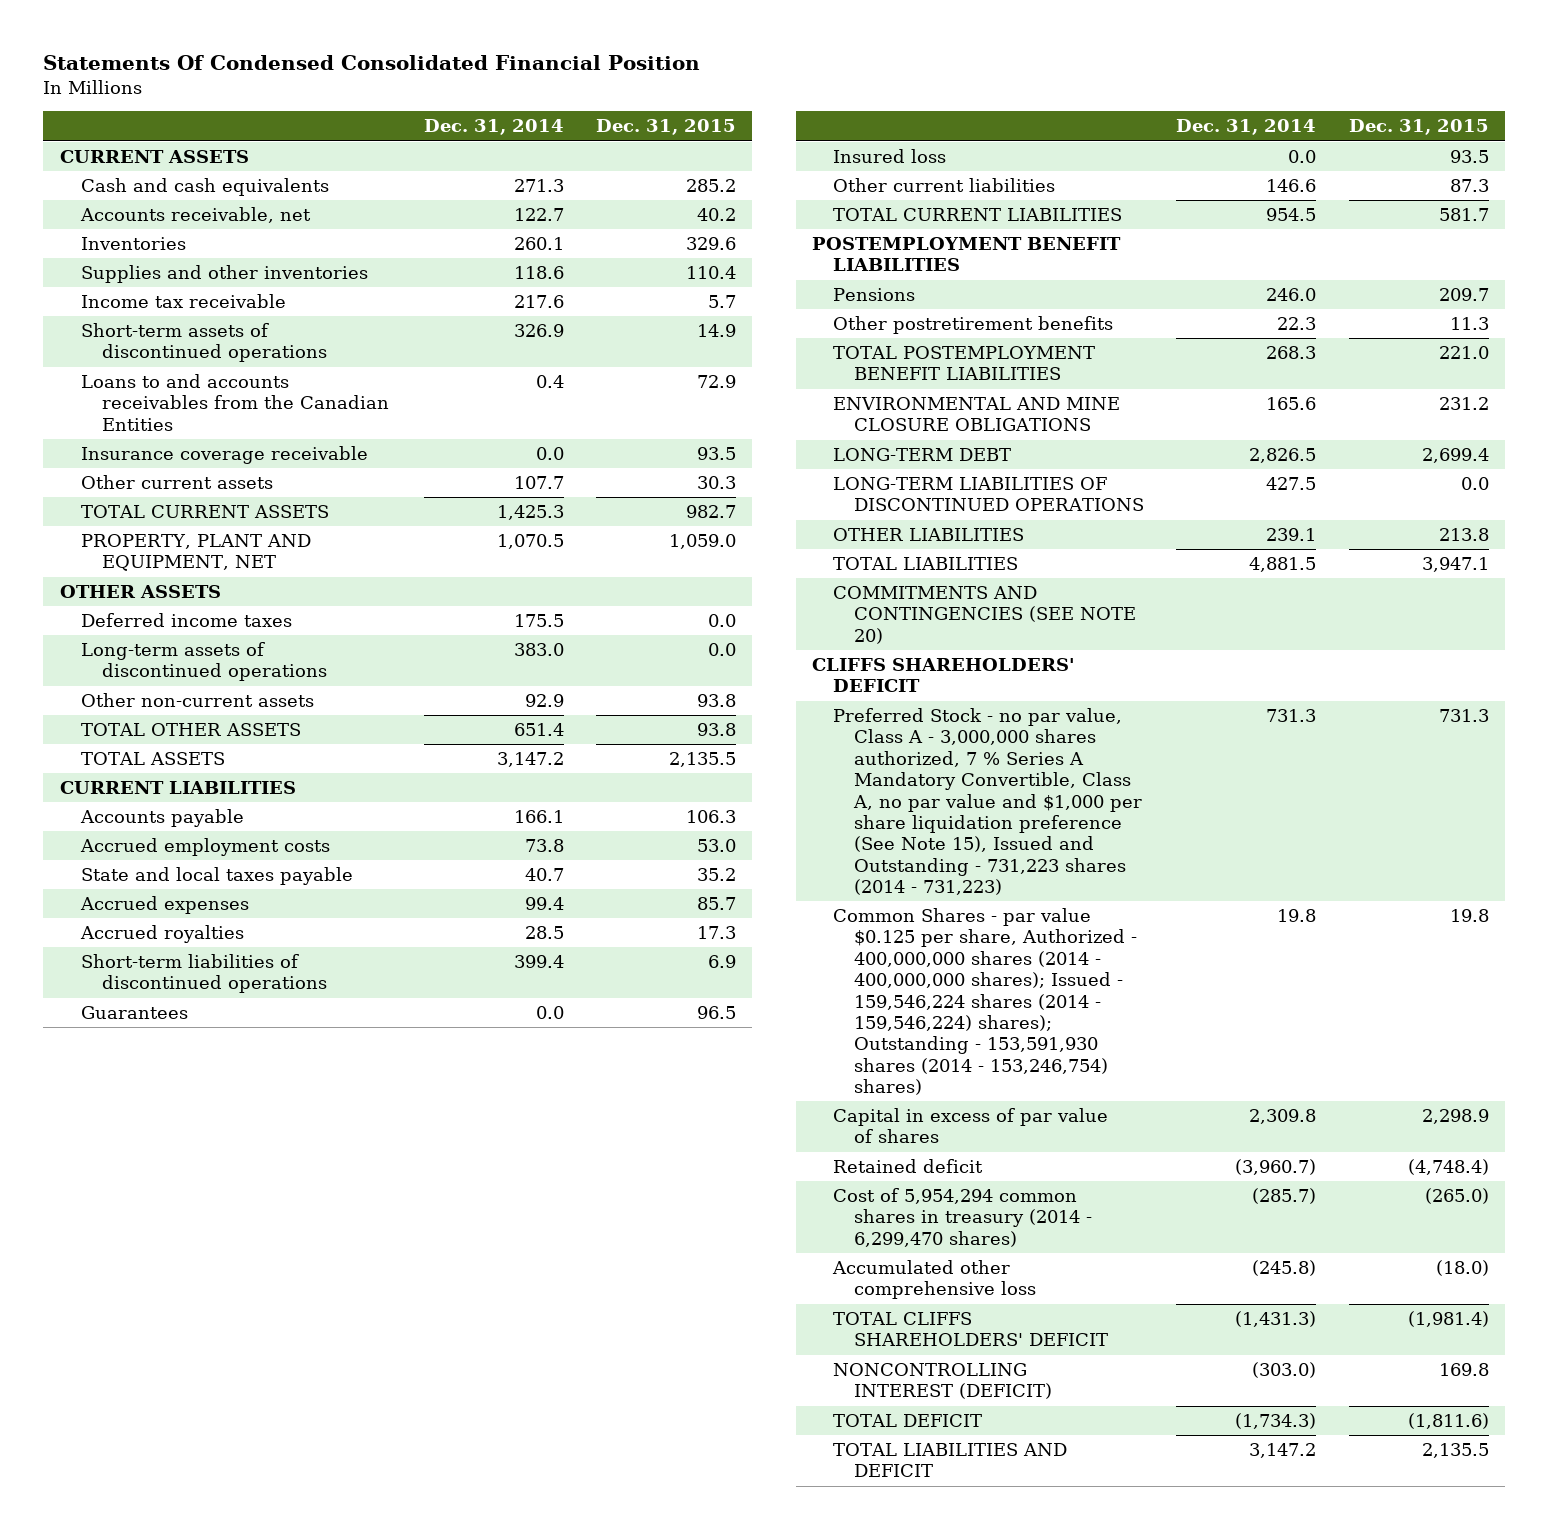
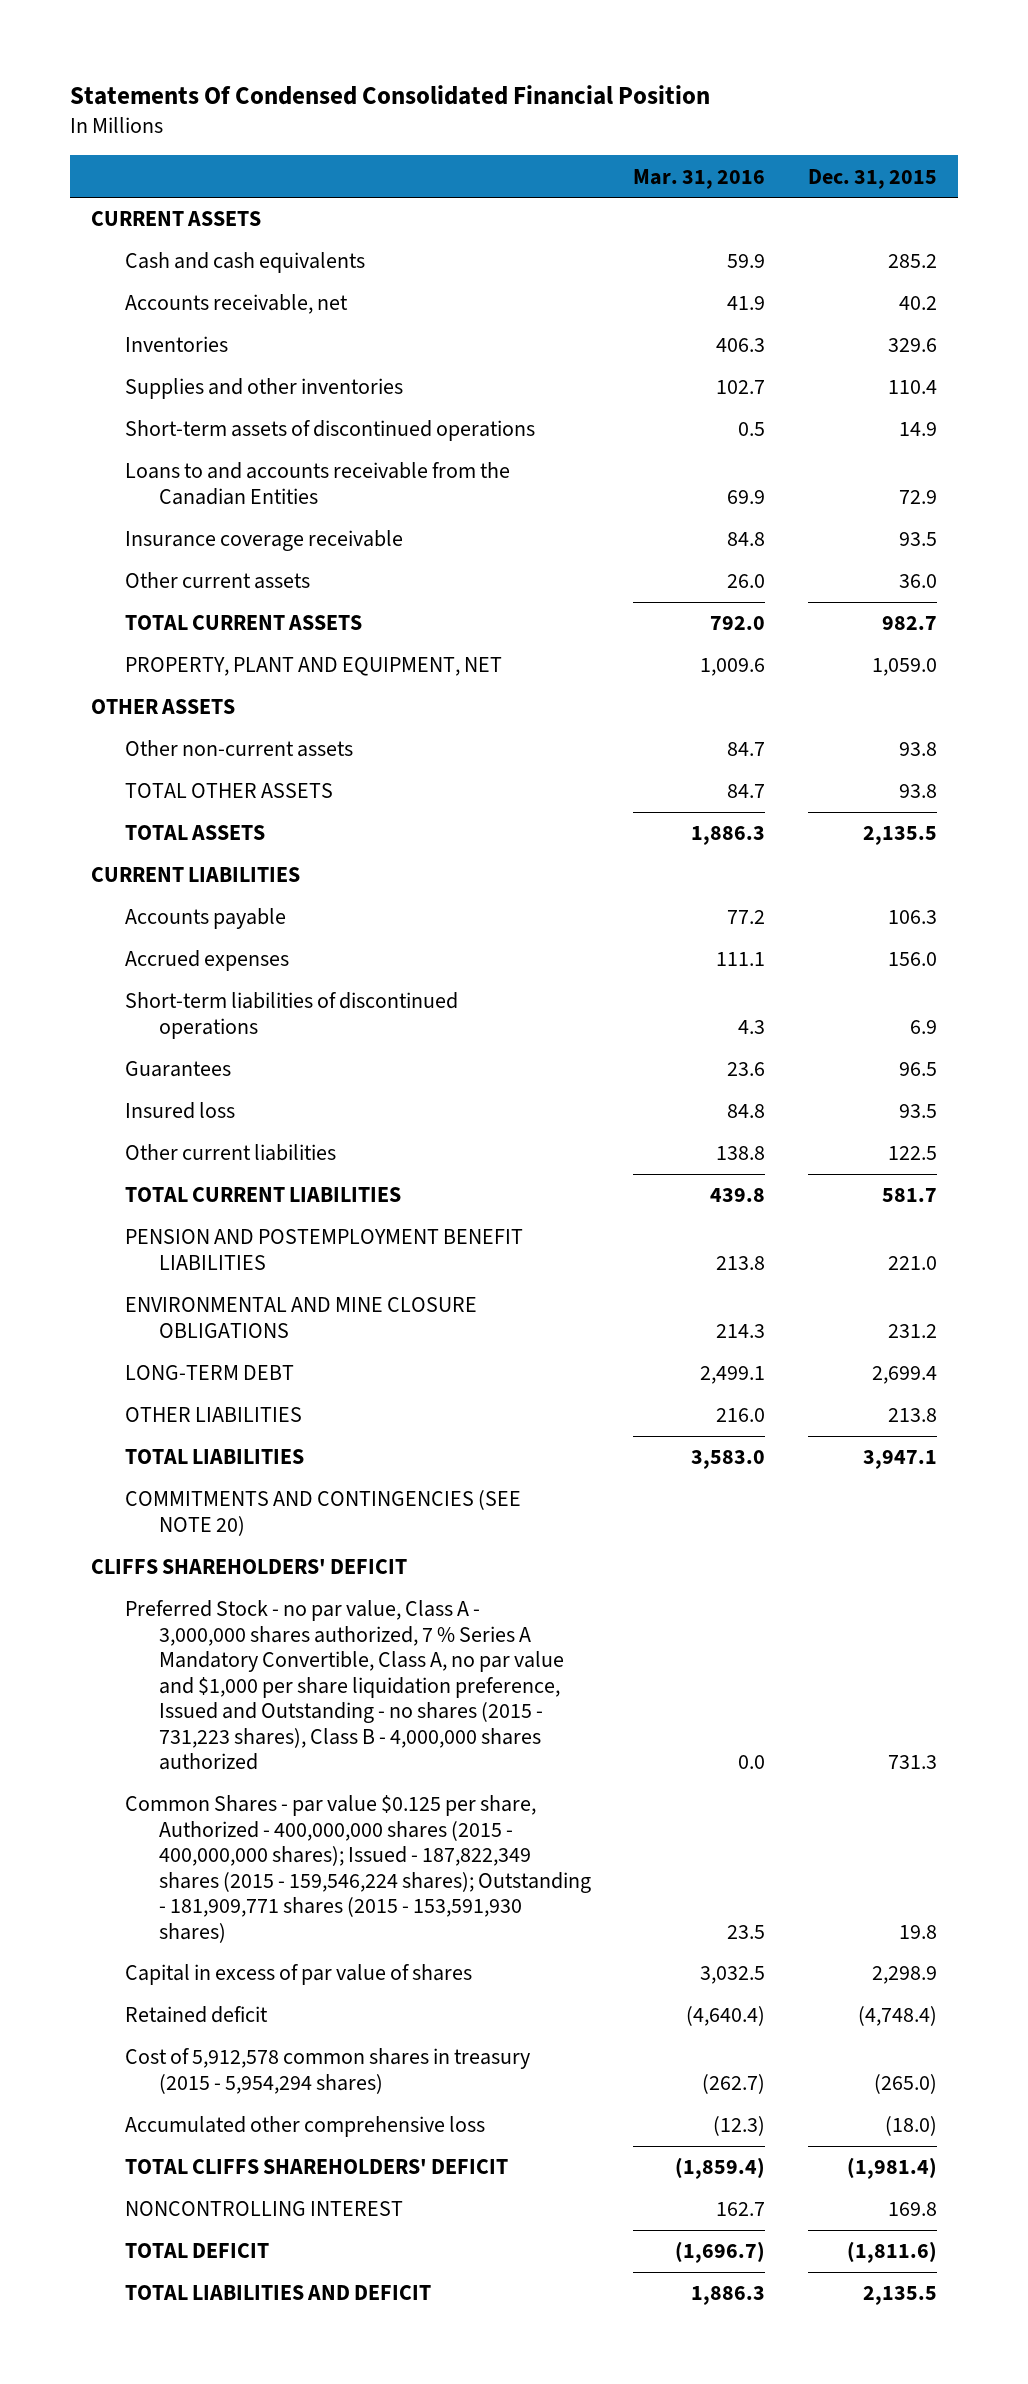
- | Dec. 31, 2014 | Dec. 31, 2015
+ | Mar. 31, 2016 | Dec. 31, 2015
- Income tax receivable | 217.6 | 5.7
- Loans to and accounts receivables from the Canadian Entities | 0.4 | 72.9
+ Loans to and accounts receivable from the Canadian Entities | 69.9 | 72.9
- Other current assets | 107.7 | 30.3
+ Other current assets | 26.0 | 36.0
- Deferred income taxes | 175.5 | 0.0
- Long-term assets of discontinued operations | 383.0 | 0.0
- Accrued employment costs | 73.8 | 53.0
- State and local taxes payable | 40.7 | 35.2
- Accrued expenses | 99.4 | 85.7
- Accrued royalties | 28.5 | 17.3
+ Accrued expenses | 111.1 | 156.0
- Other current liabilities | 146.6 | 87.3
+ Other current liabilities | 138.8 | 122.5
- POSTEMPLOYMENT BENEFIT LIABILITIES
- Pensions | 246.0 | 209.7
- Other postretirement benefits | 22.3 | 11.3
- TOTAL POSTEMPLOYMENT BENEFIT LIABILITIES | 268.3 | 221.0
+ PENSION AND POSTEMPLOYMENT BENEFIT LIABILITIES | 213.8 | 221.0
- LONG-TERM LIABILITIES OF DISCONTINUED OPERATIONS | 427.5 | 0.0
- Preferred Stock - no par value, Class A - 3,000,000 shares authorized, 7 % Series A Mandatory Convertible, Class A, no par value and $1,000 per share liquidation preference (See Note 15), Issued and Outstanding - 731,223 shares (2014 - 731,223) | 731.3 | 731.3
- Common Shares - par value $0.125 per share, Authorized - 400,000,000 shares (2014 - 400,000,000 shares); Issued - 159,546,224 shares (2014 - 159,546,224) shares); Outstanding - 153,591,930 shares (2014 - 153,246,754) shares) | 19.8 | 19.8
+ Preferred Stock - no par value, Class A - 3,000,000 shares authorized, 7 % Series A Mandatory Convertible, Class A, no par value and $1,000 per share liquidation preference, Issued and Outstanding - no shares (2015 - 731,223 shares), Class B - 4,000,000 shares authorized | 0.0 | 731.3
+ Common Shares - par value $0.125 per share, Authorized - 400,000,000 shares (2015 - 400,000,000 shares); Issued - 187,822,349 shares (2015 - 159,546,224 shares); Outstanding - 181,909,771 shares (2015 - 153,591,930 shares) | 23.5 | 19.8
- Cost of 5,954,294 common shares in treasury (2014 - 6,299,470 shares) | (285.7) | (265.0)
+ Cost of 5,912,578 common shares in treasury (2015 - 5,954,294 shares) | (262.7) | (265.0)
- NONCONTROLLING INTEREST (DEFICIT) | (303.0) | 169.8
+ NONCONTROLLING INTEREST | 162.7 | 169.8

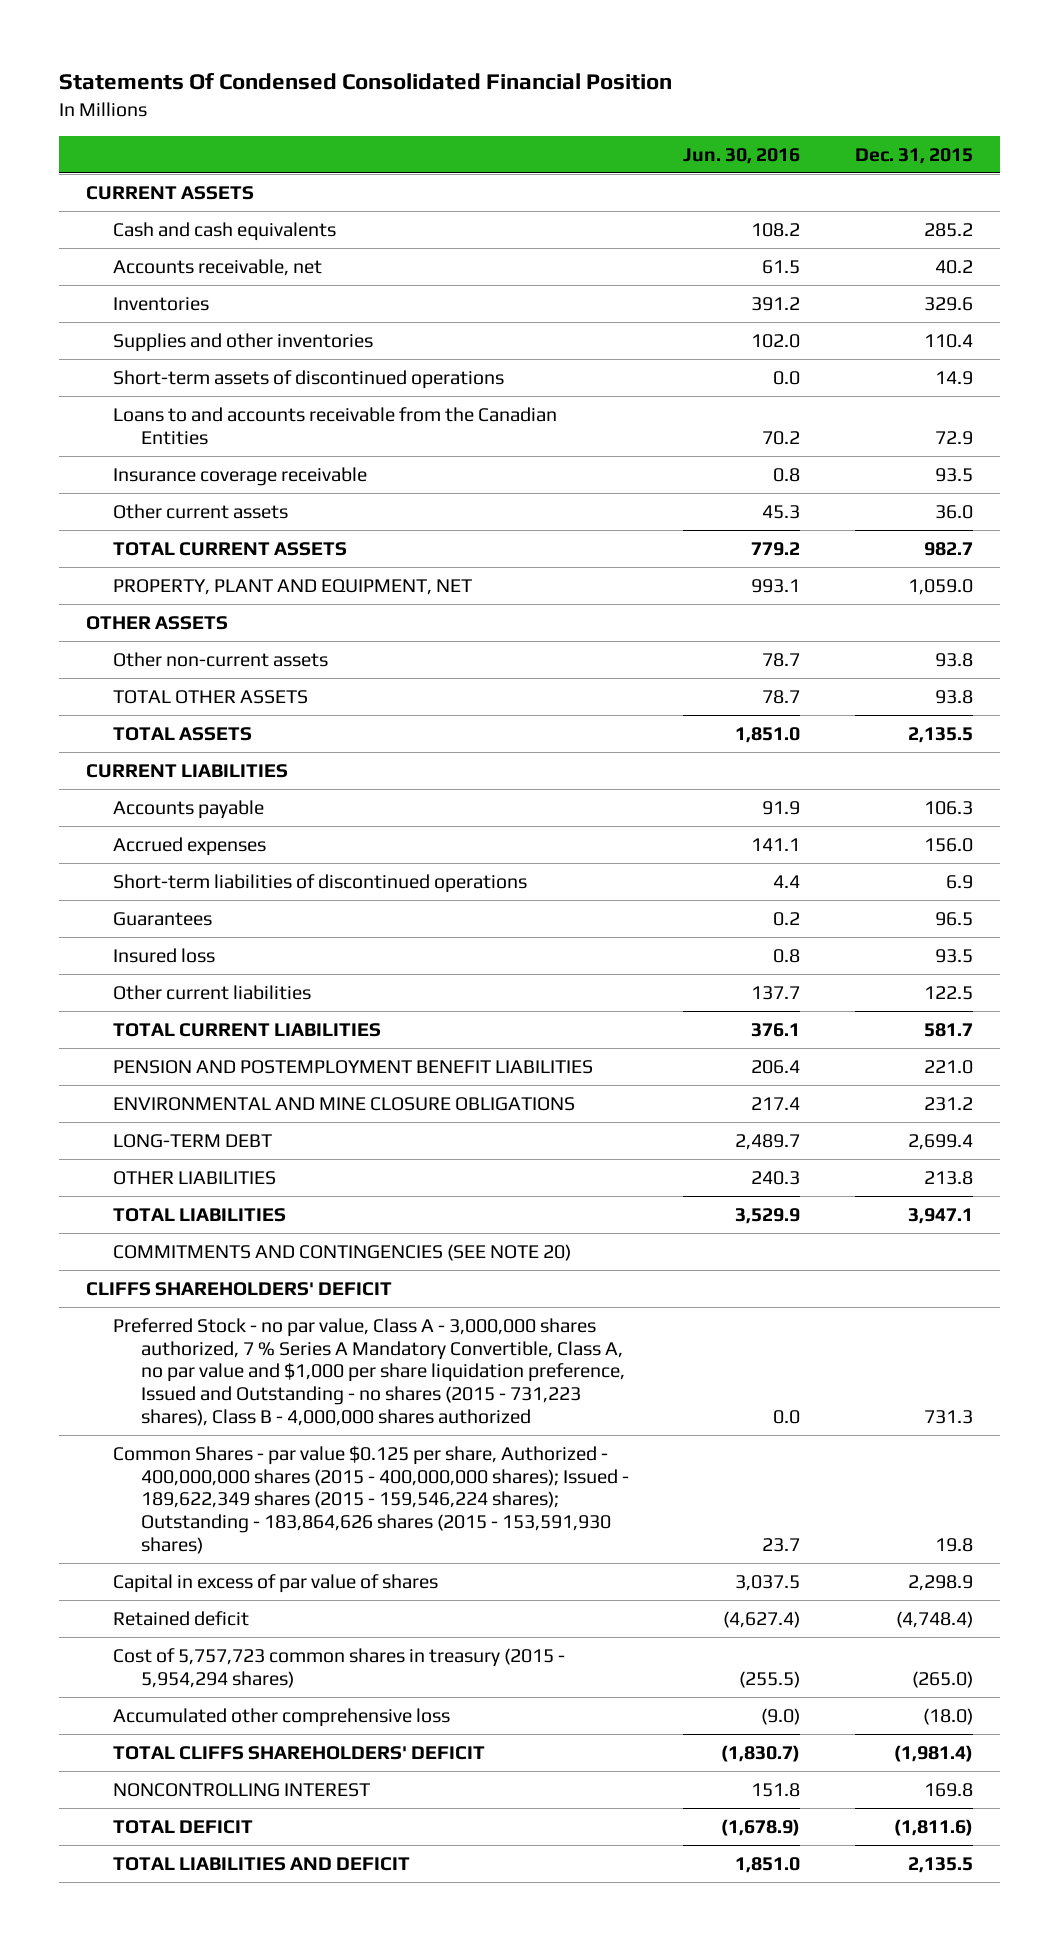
- | Mar. 31, 2016 | Dec. 31, 2015
+ | Jun. 30, 2016 | Dec. 31, 2015
- Common Shares - par value $0.125 per share, Authorized - 400,000,000 shares (2015 - 400,000,000 shares); Issued - 187,822,349 shares (2015 - 159,546,224 shares); Outstanding - 181,909,771 shares (2015 - 153,591,930 shares) | 23.5 | 19.8
+ Common Shares - par value $0.125 per share, Authorized - 400,000,000 shares (2015 - 400,000,000 shares); Issued - 189,622,349 shares (2015 - 159,546,224 shares); Outstanding - 183,864,626 shares (2015 - 153,591,930 shares) | 23.7 | 19.8
- Cost of 5,912,578 common shares in treasury (2015 - 5,954,294 shares) | (262.7) | (265.0)
+ Cost of 5,757,723 common shares in treasury (2015 - 5,954,294 shares) | (255.5) | (265.0)

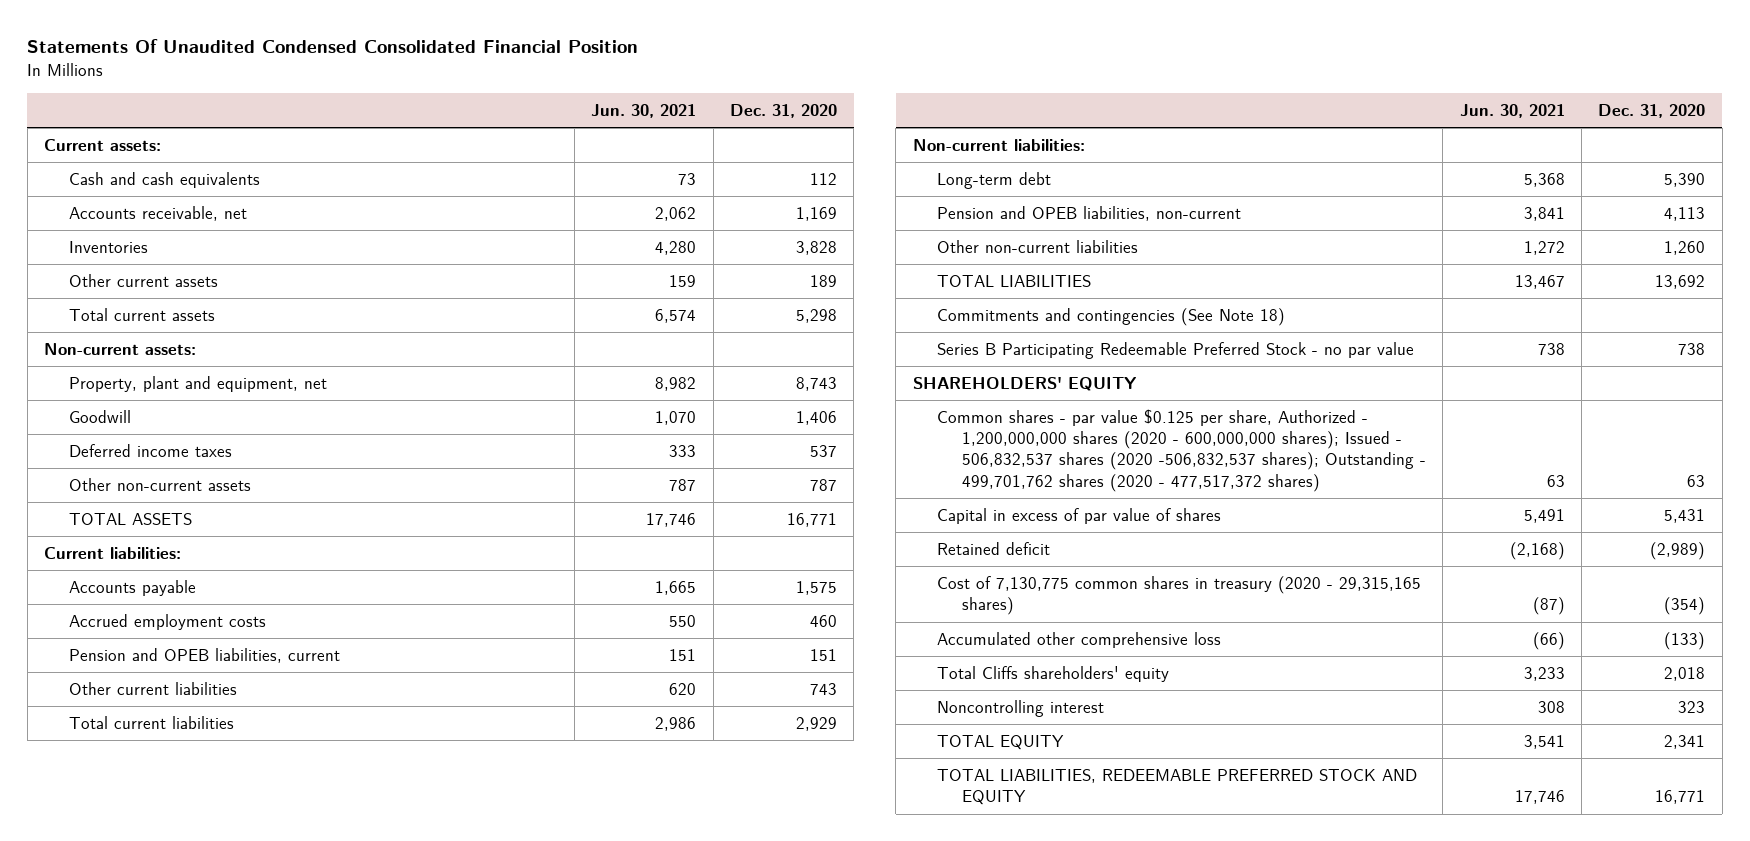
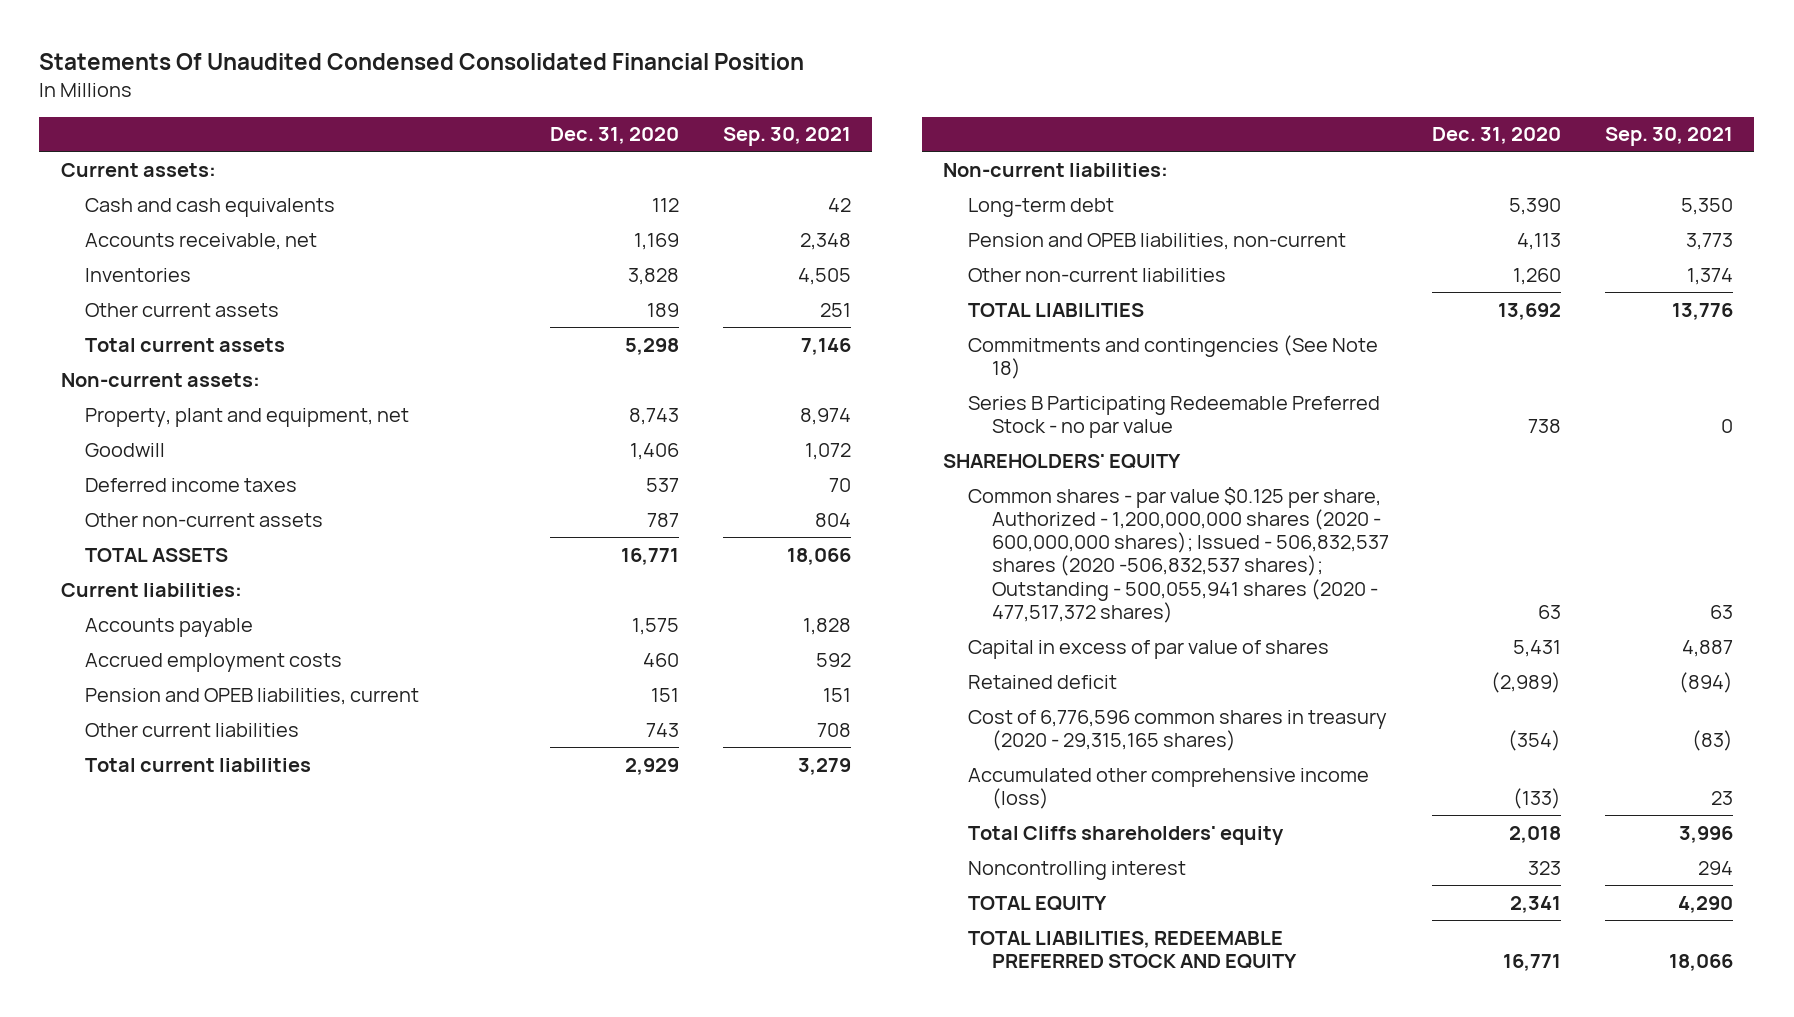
- | Jun. 30, 2021 | Dec. 31, 2020
+ | Dec. 31, 2020 | Sep. 30, 2021
- Common shares - par value $0.125 per share, Authorized - 1,200,000,000 shares (2020 - 600,000,000 shares); Issued - 506,832,537 shares (2020 -506,832,537 shares); Outstanding - 499,701,762 shares (2020 - 477,517,372 shares) | 63 | 63
+ Common shares - par value $0.125 per share, Authorized - 1,200,000,000 shares (2020 - 600,000,000 shares); Issued - 506,832,537 shares (2020 -506,832,537 shares); Outstanding - 500,055,941 shares (2020 - 477,517,372 shares) | 63 | 63
- Cost of 7,130,775 common shares in treasury (2020 - 29,315,165 shares) | (87) | (354)
- Accumulated other comprehensive loss | (66) | (133)
+ Cost of 6,776,596 common shares in treasury (2020 - 29,315,165 shares) | (354) | (83)
+ Accumulated other comprehensive income (loss) | (133) | 23

